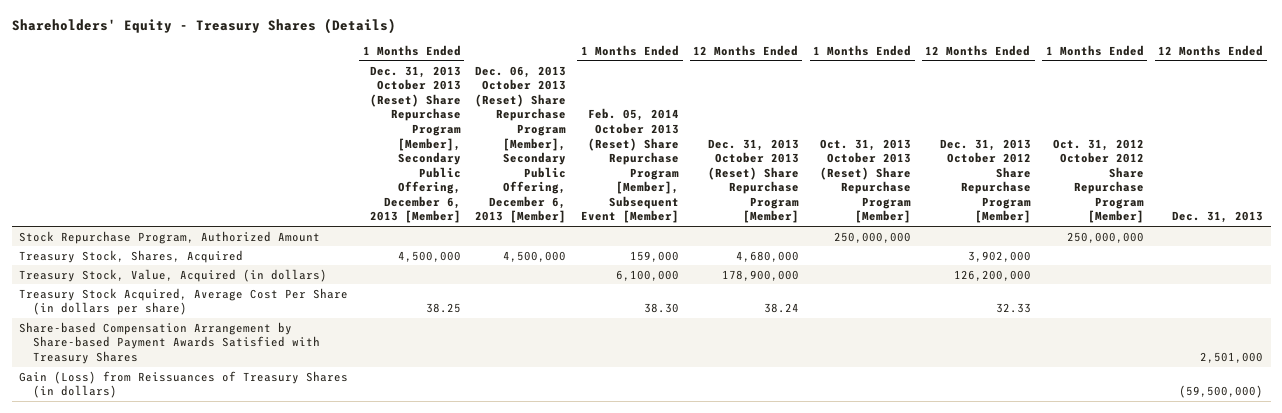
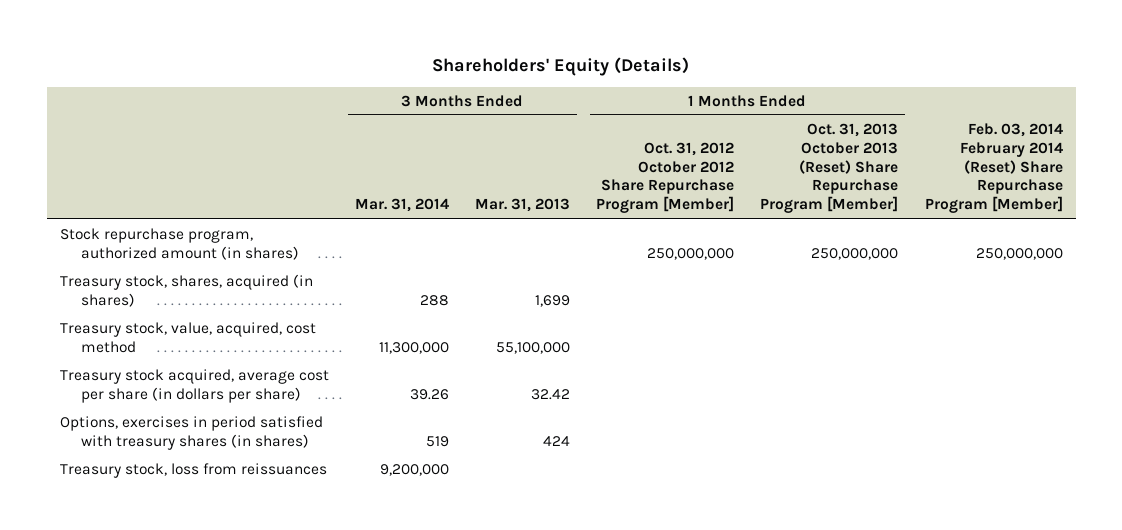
- Shareholders' Equity - Treasury Shares (Details)
+ Shareholders' Equity (Details)
- | 1 Months Ended Dec. 31, 2013 October 2013 (Reset) Share Repurchase Program [Member], Secondary Public Offering, December 6, 2013 [Member] | Dec. 06, 2013 October 2013 (Reset) Share Repurchase Program [Member], Secondary Public Offering, December 6, 2013 [Member] | 1 Months Ended Feb. 05, 2014 October 2013 (Reset) Share Repurchase Program [Member], Subsequent Event [Member] | 12 Months Ended Dec. 31, 2013 October 2013 (Reset) Share Repurchase Program [Member] | 1 Months Ended Oct. 31, 2013 October 2013 (Reset) Share Repurchase Program [Member] | 12 Months Ended Dec. 31, 2013 October 2012 Share Repurchase Program [Member] | 1 Months Ended Oct. 31, 2012 October 2012 Share Repurchase Program [Member] | 12 Months Ended Dec. 31, 2013
+ | 3 Months Ended Mar. 31, 2014 | 3 Months Ended Mar. 31, 2013 | 1 Months Ended Oct. 31, 2012 October 2012 Share Repurchase Program [Member] | 1 Months Ended Oct. 31, 2013 October 2013 (Reset) Share Repurchase Program [Member] | Feb. 03, 2014 February 2014 (Reset) Share Repurchase Program [Member]
- Stock Repurchase Program, Authorized Amount | | | | | 250,000,000 | | 250,000,000 |
- Treasury Stock, Shares, Acquired | 4,500,000 | 4,500,000 | 159,000 | 4,680,000 | | 3,902,000 | |
- Treasury Stock, Value, Acquired (in dollars) | | | 6,100,000 | 178,900,000 | | 126,200,000 | |
- Treasury Stock Acquired, Average Cost Per Share (in dollars per share) | 38.25 | | 38.30 | 38.24 | | 32.33 | |
- Share-based Compensation Arrangement by Share-based Payment Awards Satisfied with Treasury Shares | | | | | | | | 2,501,000
- Gain (Loss) from Reissuances of Treasury Shares (in dollars) | | | | | | | | (59,500,000)
+ Stock repurchase program, authorized amount (in shares) | | | 250,000,000 | 250,000,000 | 250,000,000
+ Treasury stock, shares, acquired (in shares) | 288 | 1,699 | | |
+ Treasury stock, value, acquired, cost method | 11,300,000 | 55,100,000 | | |
+ Treasury stock acquired, average cost per share (in dollars per share) | 39.26 | 32.42 | | |
+ Options, exercises in period satisfied with treasury shares (in shares) | 519 | 424 | | |
+ Treasury stock, loss from reissuances | 9,200,000 | | | |

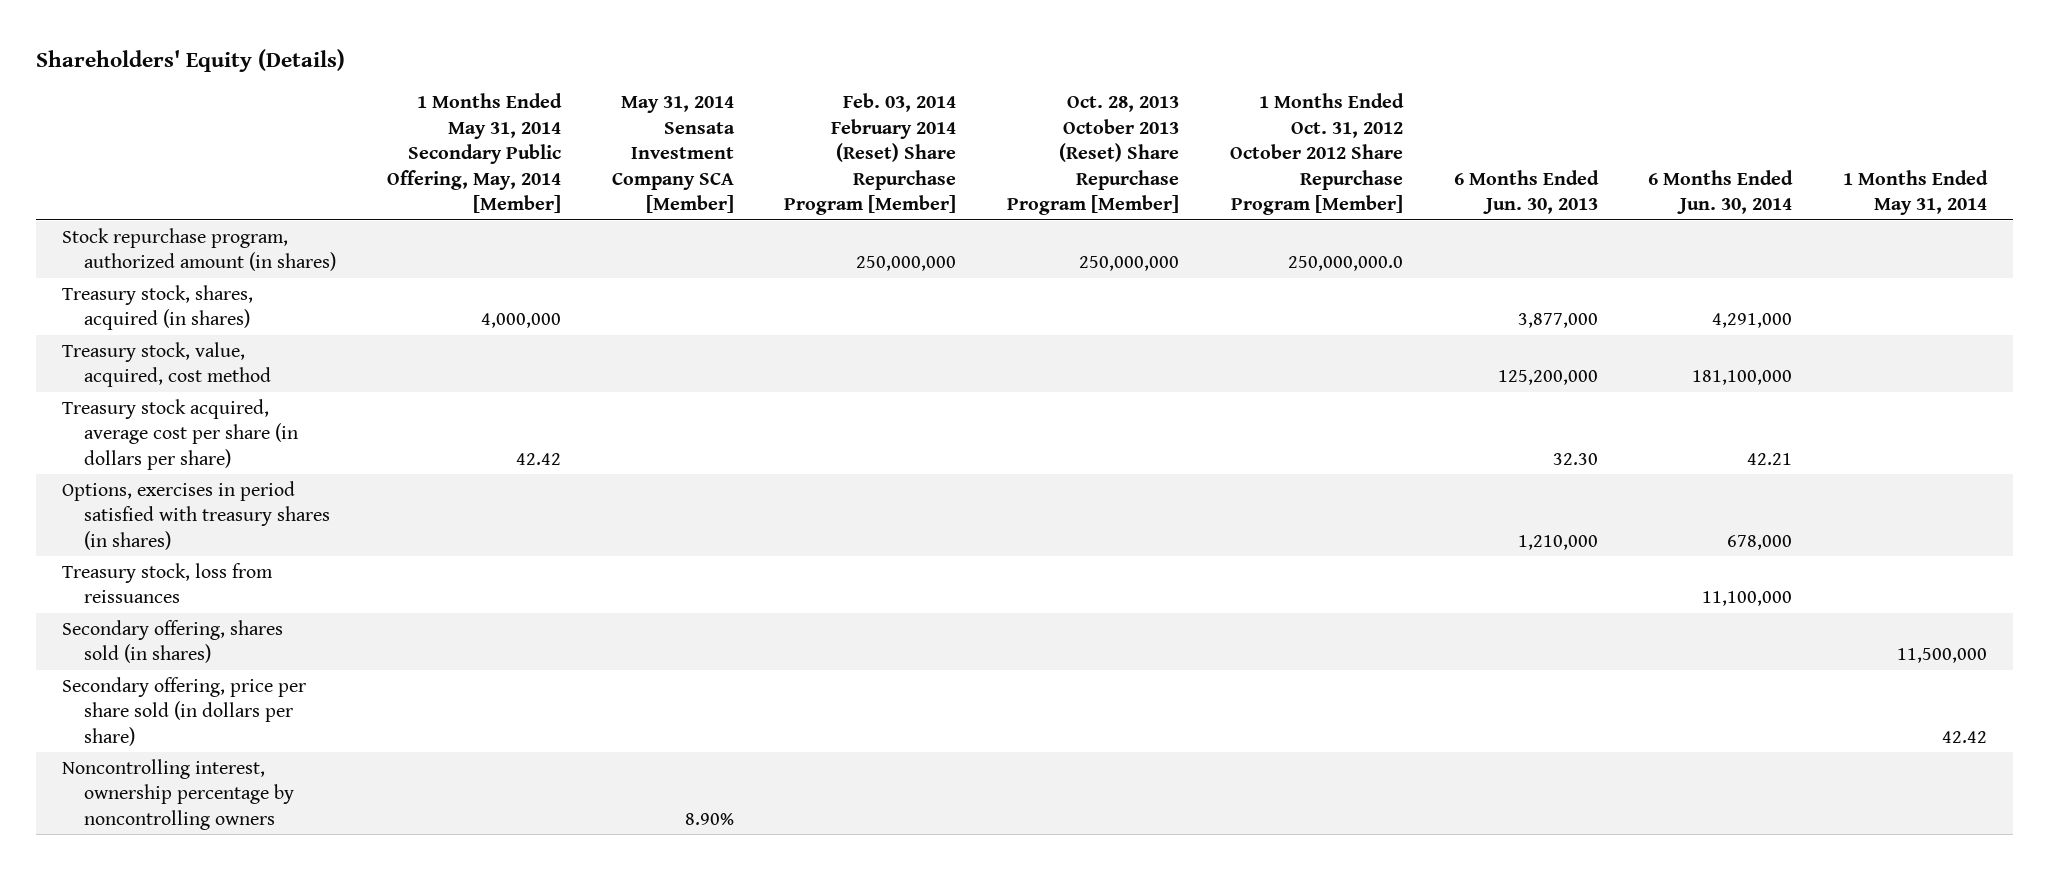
- | 3 Months Ended Mar. 31, 2014 | 3 Months Ended Mar. 31, 2013 | 1 Months Ended Oct. 31, 2012 October 2012 Share Repurchase Program [Member] | 1 Months Ended Oct. 31, 2013 October 2013 (Reset) Share Repurchase Program [Member] | Feb. 03, 2014 February 2014 (Reset) Share Repurchase Program [Member]
+ | 1 Months Ended May 31, 2014 Secondary Public Offering, May, 2014 [Member] | May 31, 2014 Sensata Investment Company SCA [Member] | Feb. 03, 2014 February 2014 (Reset) Share Repurchase Program [Member] | Oct. 28, 2013 October 2013 (Reset) Share Repurchase Program [Member] | 1 Months Ended Oct. 31, 2012 October 2012 Share Repurchase Program [Member] | 6 Months Ended Jun. 30, 2013 | 6 Months Ended Jun. 30, 2014 | 1 Months Ended May 31, 2014
- Stock repurchase program, authorized amount (in shares) | | | 250,000,000 | 250,000,000 | 250,000,000
+ Stock repurchase program, authorized amount (in shares) | | | 250,000,000 | 250,000,000 | 250,000,000.0 | | |
+ Secondary offering, shares sold (in shares) | | | | | | | | 11,500,000
+ Secondary offering, price per share sold (in dollars per share) | | | | | | | | 42.42
+ Noncontrolling interest, ownership percentage by noncontrolling owners | | 8.90% | | | | | |

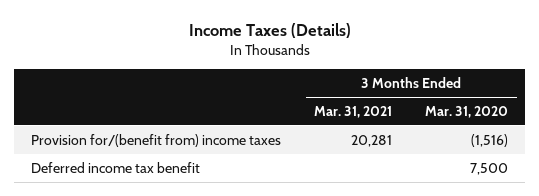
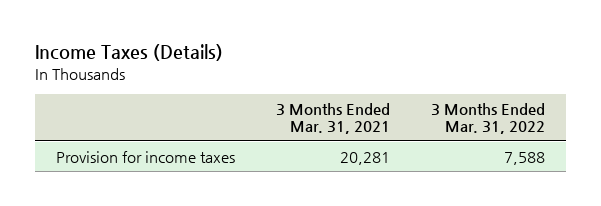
- | 3 Months Ended Mar. 31, 2021 | 3 Months Ended Mar. 31, 2020
+ | 3 Months Ended Mar. 31, 2021 | 3 Months Ended Mar. 31, 2022
- Provision for/(benefit from) income taxes | 20,281 | (1,516)
- Deferred income tax benefit | | 7,500
+ Provision for income taxes | 20,281 | 7,588

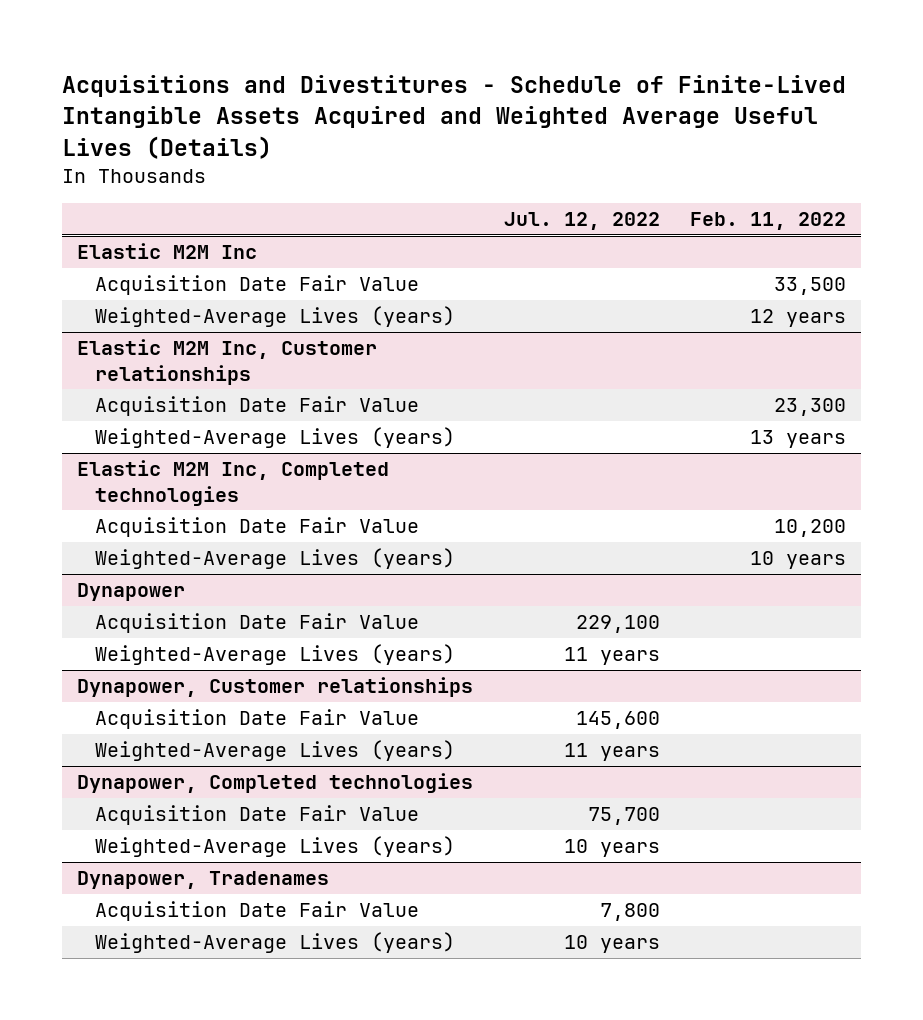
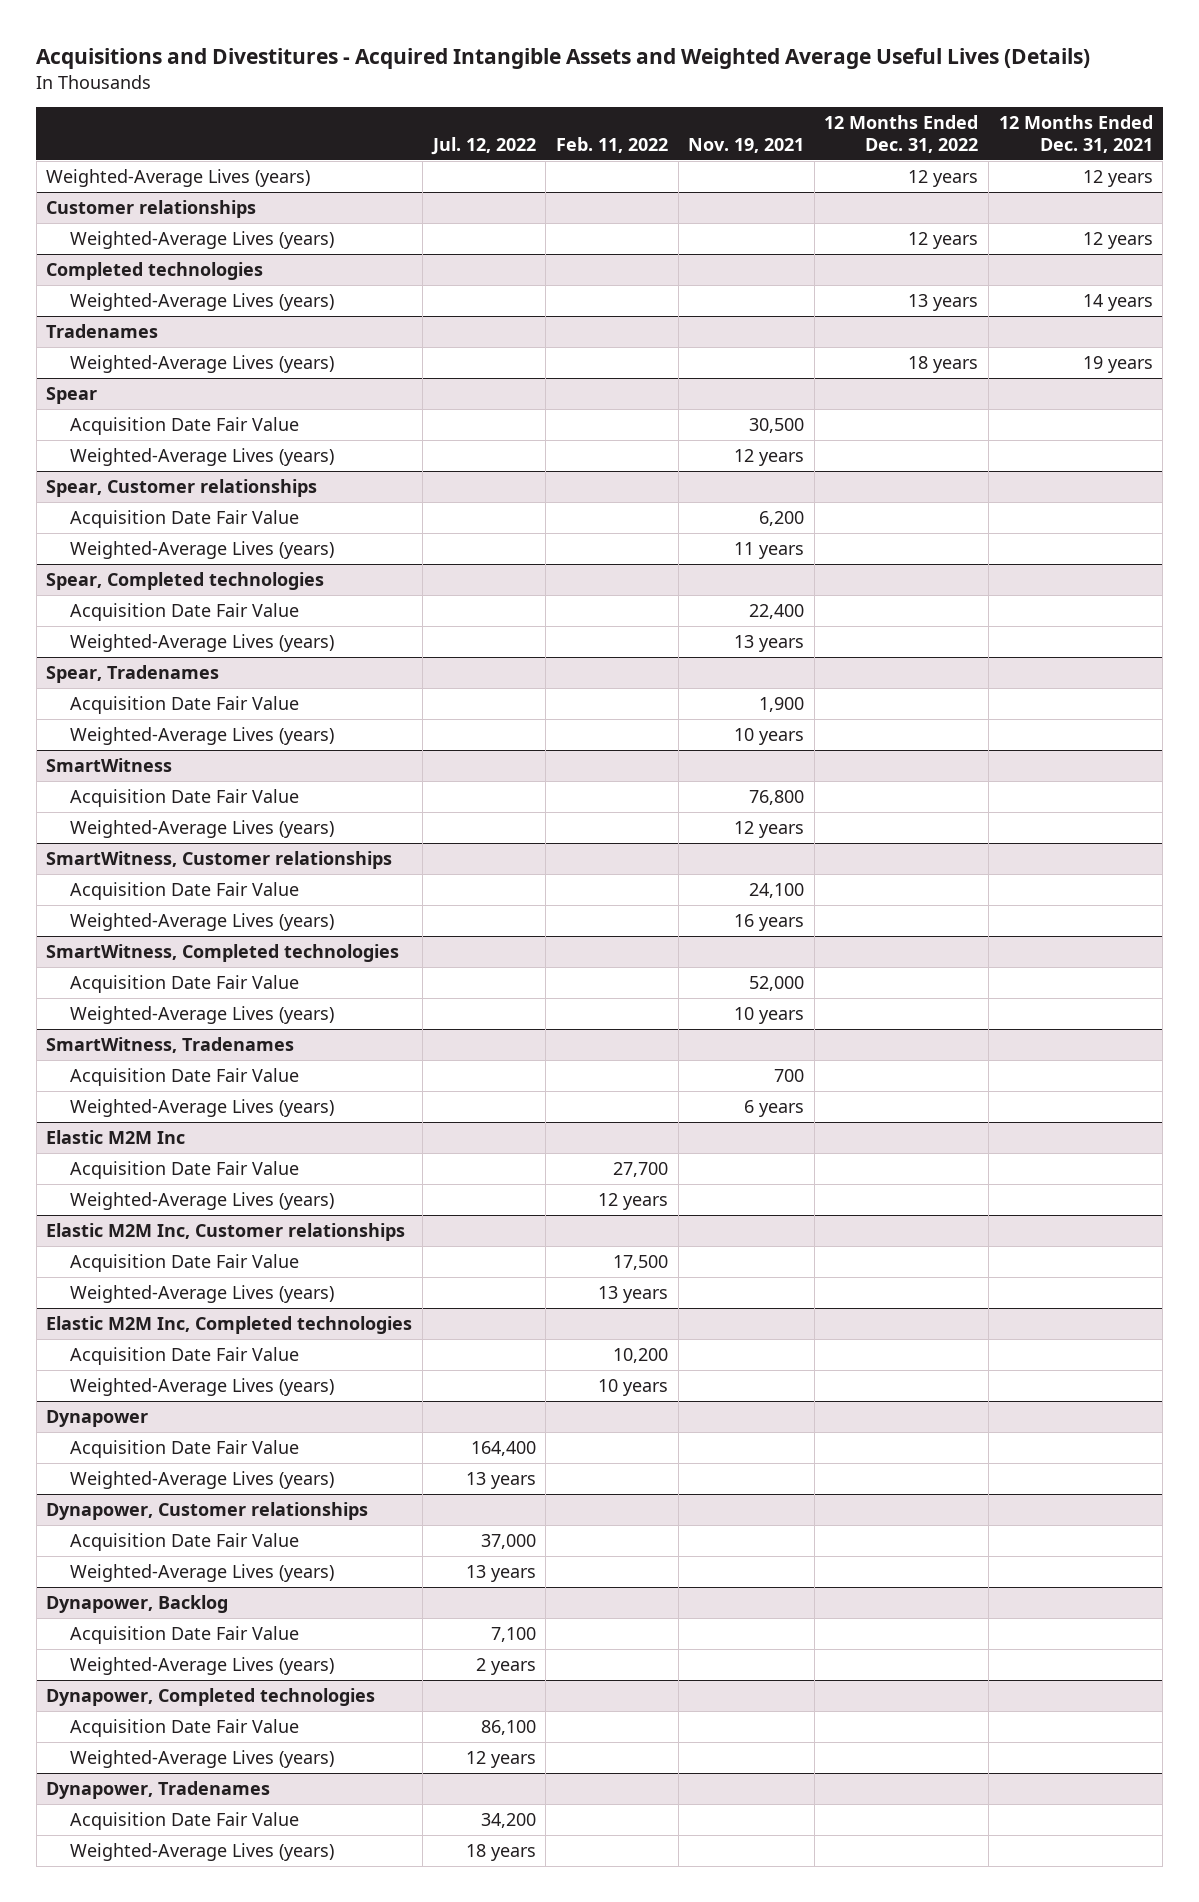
- Acquisitions and Divestitures - Schedule of Finite-Lived Intangible Assets Acquired and Weighted Average Useful Lives (Details)
+ Acquisitions and Divestitures - Acquired Intangible Assets and Weighted Average Useful Lives (Details)
- | Jul. 12, 2022 | Feb. 11, 2022
+ | Jul. 12, 2022 | Feb. 11, 2022 | Nov. 19, 2021 | 12 Months Ended Dec. 31, 2022 | 12 Months Ended Dec. 31, 2021
+ Weighted-Average Lives (years) | | | | 12 years | 12 years
+ Customer relationships
+ Weighted-Average Lives (years) | | | | 12 years | 12 years
+ Completed technologies
+ Weighted-Average Lives (years) | | | | 13 years | 14 years
+ Tradenames
+ Weighted-Average Lives (years) | | | | 18 years | 19 years
+ Spear
+ Acquisition Date Fair Value | | | 30,500 | |
+ Weighted-Average Lives (years) | | | 12 years | |
+ Spear, Customer relationships
+ Acquisition Date Fair Value | | | 6,200 | |
+ Weighted-Average Lives (years) | | | 11 years | |
+ Spear, Completed technologies
+ Acquisition Date Fair Value | | | 22,400 | |
+ Weighted-Average Lives (years) | | | 13 years | |
+ Spear, Tradenames
+ Acquisition Date Fair Value | | | 1,900 | |
+ Weighted-Average Lives (years) | | | 10 years | |
+ SmartWitness
+ Acquisition Date Fair Value | | | 76,800 | |
+ Weighted-Average Lives (years) | | | 12 years | |
+ SmartWitness, Customer relationships
+ Acquisition Date Fair Value | | | 24,100 | |
+ Weighted-Average Lives (years) | | | 16 years | |
+ SmartWitness, Completed technologies
+ Acquisition Date Fair Value | | | 52,000 | |
+ Weighted-Average Lives (years) | | | 10 years | |
+ SmartWitness, Tradenames
+ Acquisition Date Fair Value | | | 700 | |
+ Weighted-Average Lives (years) | | | 6 years | |
@ Elastic M2M Inc
- Acquisition Date Fair Value | | 33,500
+ Acquisition Date Fair Value | | 27,700 | | |
@ Elastic M2M Inc, Customer relationships
- Acquisition Date Fair Value | | 23,300
+ Acquisition Date Fair Value | | 17,500 | | |
@ Dynapower
- Acquisition Date Fair Value | 229,100 |
- Weighted-Average Lives (years) | 11 years |
+ Acquisition Date Fair Value | 164,400 | | | |
+ Weighted-Average Lives (years) | 13 years | | | |
@ Dynapower, Customer relationships
- Acquisition Date Fair Value | 145,600 |
- Weighted-Average Lives (years) | 11 years |
+ Acquisition Date Fair Value | 37,000 | | | |
+ Weighted-Average Lives (years) | 13 years | | | |
+ Dynapower, Backlog
+ Acquisition Date Fair Value | 7,100 | | | |
+ Weighted-Average Lives (years) | 2 years | | | |
@ Dynapower, Completed technologies
- Acquisition Date Fair Value | 75,700 |
- Weighted-Average Lives (years) | 10 years |
+ Acquisition Date Fair Value | 86,100 | | | |
+ Weighted-Average Lives (years) | 12 years | | | |
@ Dynapower, Tradenames
- Acquisition Date Fair Value | 7,800 |
- Weighted-Average Lives (years) | 10 years |
+ Acquisition Date Fair Value | 34,200 | | | |
+ Weighted-Average Lives (years) | 18 years | | | |

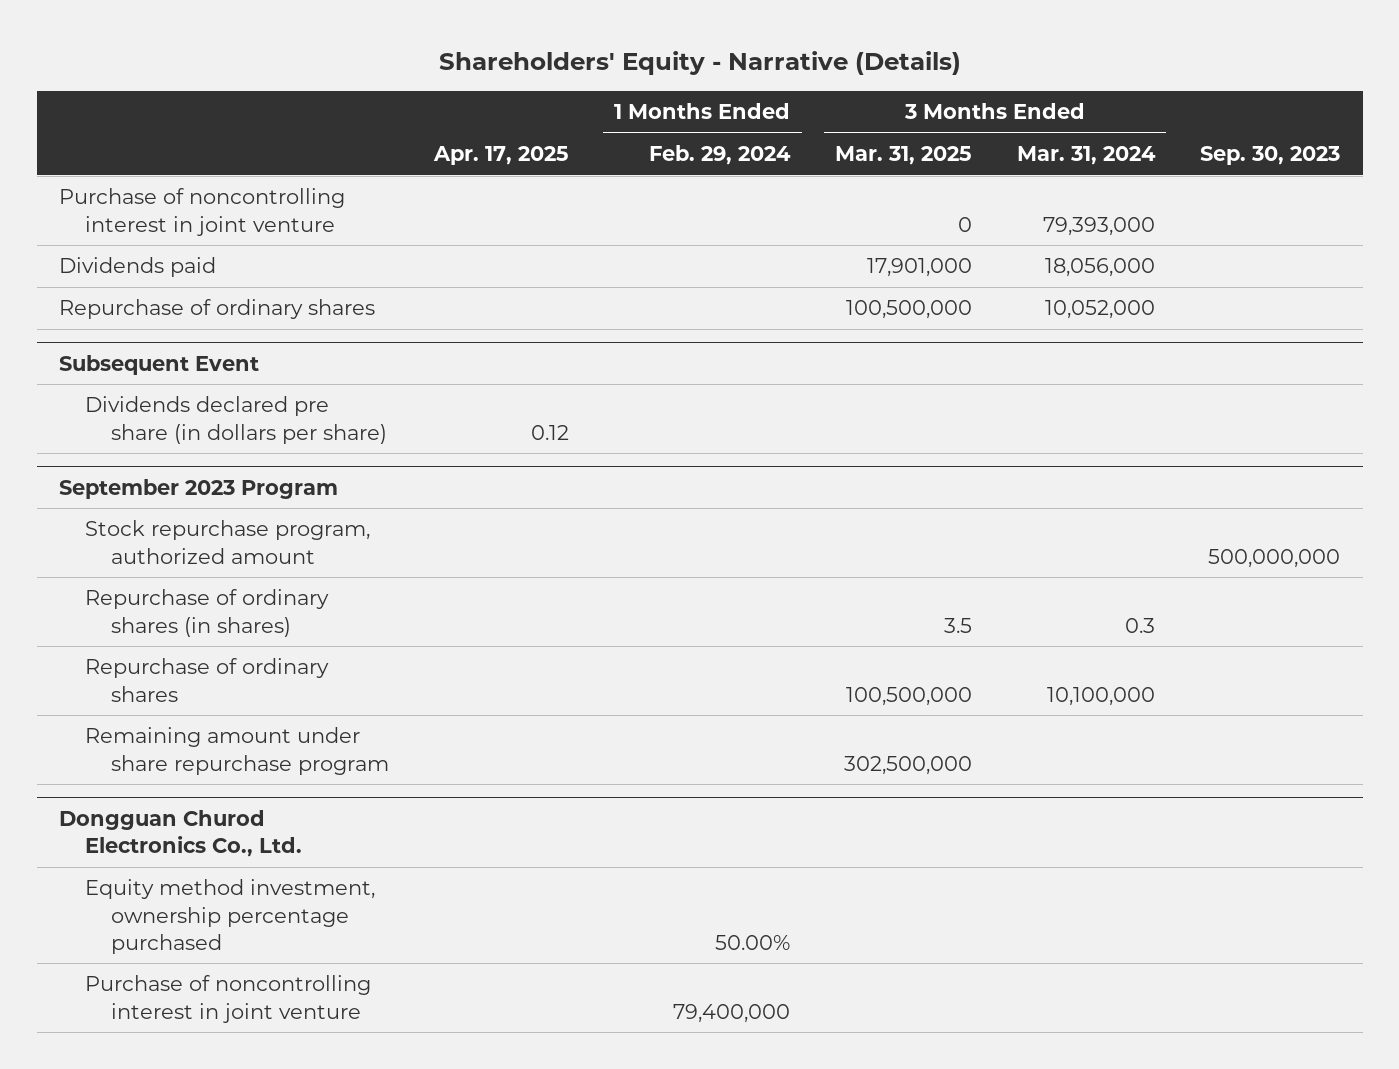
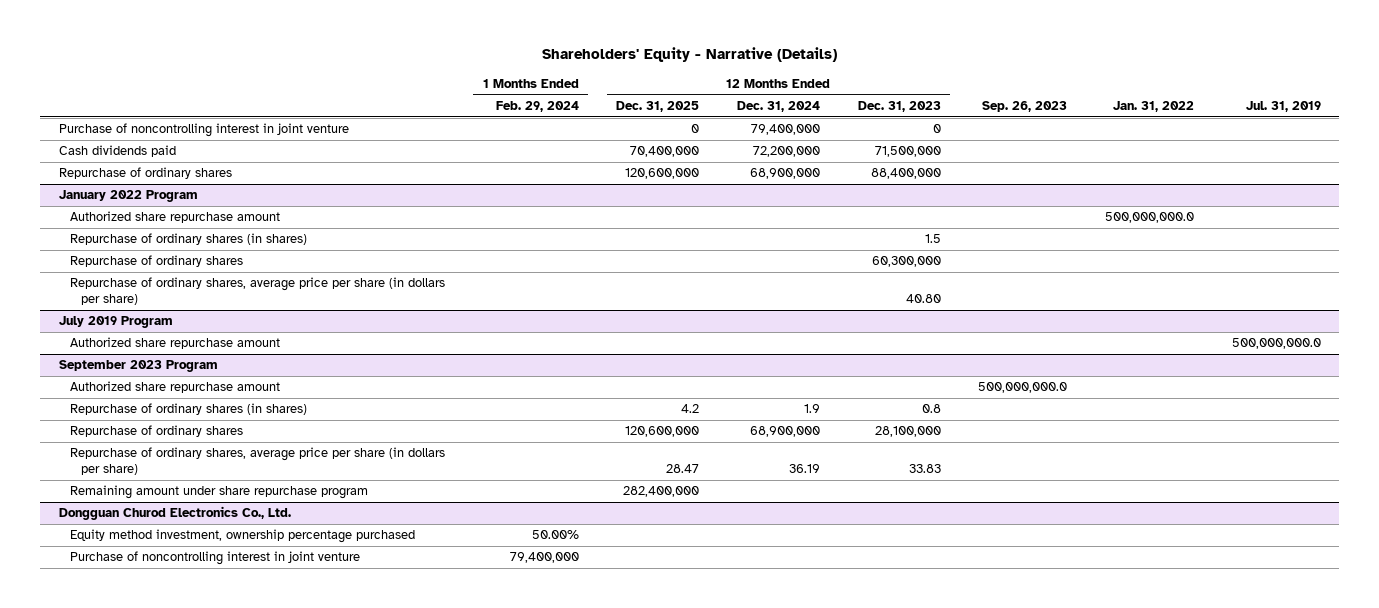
- | Apr. 17, 2025 | 1 Months Ended Feb. 29, 2024 | 3 Months Ended Mar. 31, 2025 | 3 Months Ended Mar. 31, 2024 | Sep. 30, 2023
+ | 1 Months Ended Feb. 29, 2024 | 12 Months Ended Dec. 31, 2025 | 12 Months Ended Dec. 31, 2024 | 12 Months Ended Dec. 31, 2023 | Sep. 26, 2023 | Jan. 31, 2022 | Jul. 31, 2019
- Dividends paid | | | 17,901,000 | 18,056,000 |
+ Cash dividends paid | | 70,400,000 | 72,200,000 | 71,500,000 | | |
- Subsequent Event
- Dividends declared pre share (in dollars per share) | 0.12 | | | |
+ January 2022 Program
+ Authorized share repurchase amount | | | | | | 500,000,000.0 |
+ Repurchase of ordinary shares (in shares) | | | | 1.5 | | |
+ Repurchase of ordinary shares | | | | 60,300,000 | | |
+ Repurchase of ordinary shares, average price per share (in dollars per share) | | | | 40.80 | | |
+ July 2019 Program
+ Authorized share repurchase amount | | | | | | | 500,000,000.0
@ September 2023 Program
- Stock repurchase program, authorized amount | | | | | 500,000,000
+ Authorized share repurchase amount | | | | | 500,000,000.0 | |
+ Repurchase of ordinary shares, average price per share (in dollars per share) | | 28.47 | 36.19 | 33.83 | | |

